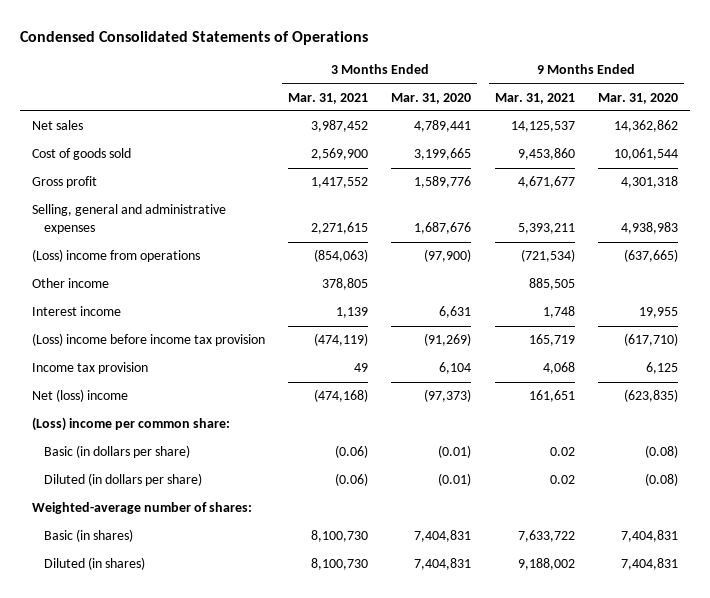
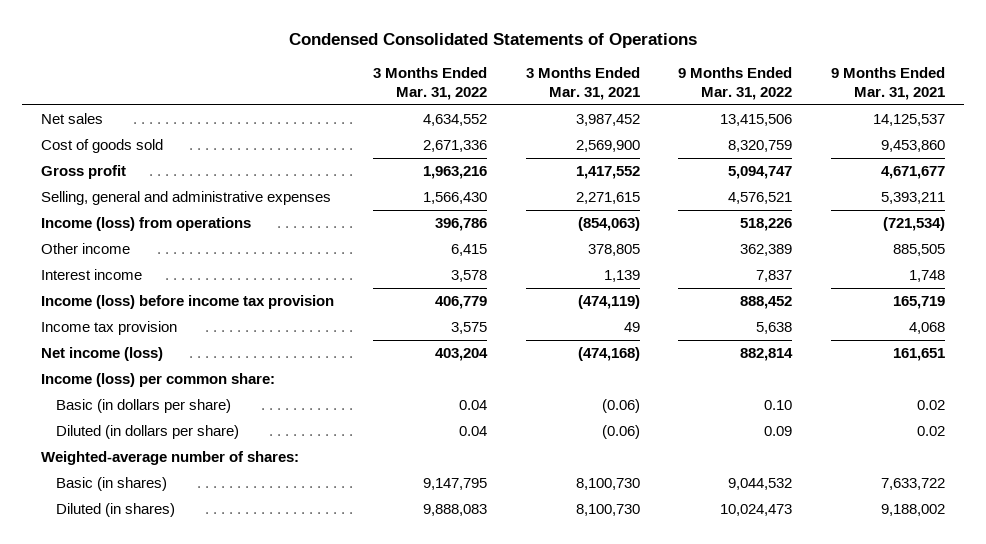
- | 3 Months Ended Mar. 31, 2021 | 3 Months Ended Mar. 31, 2020 | 9 Months Ended Mar. 31, 2021 | 9 Months Ended Mar. 31, 2020
+ | 3 Months Ended Mar. 31, 2022 | 3 Months Ended Mar. 31, 2021 | 9 Months Ended Mar. 31, 2022 | 9 Months Ended Mar. 31, 2021
- (Loss) income from operations | (854,063) | (97,900) | (721,534) | (637,665)
+ Income (loss) from operations | 396,786 | (854,063) | 518,226 | (721,534)
- (Loss) income before income tax provision | (474,119) | (91,269) | 165,719 | (617,710)
+ Income (loss) before income tax provision | 406,779 | (474,119) | 888,452 | 165,719
- Net (loss) income | (474,168) | (97,373) | 161,651 | (623,835)
- (Loss) income per common share:
+ Net income (loss) | 403,204 | (474,168) | 882,814 | 161,651
+ Income (loss) per common share:

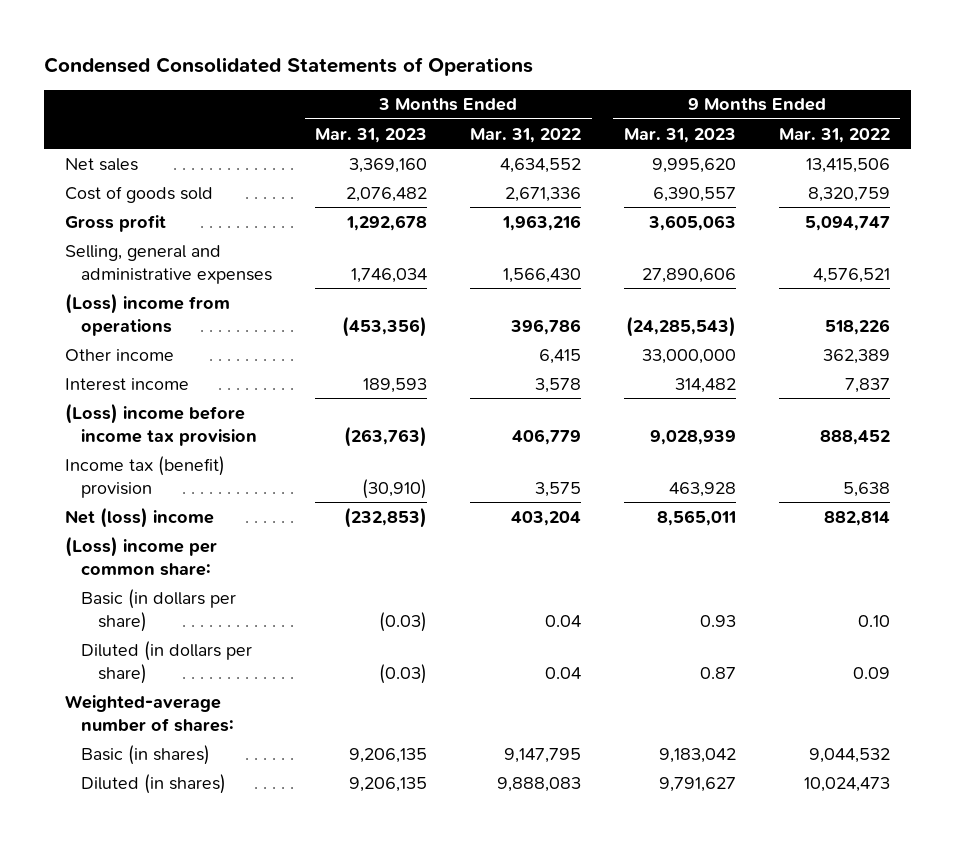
- | 3 Months Ended Mar. 31, 2022 | 3 Months Ended Mar. 31, 2021 | 9 Months Ended Mar. 31, 2022 | 9 Months Ended Mar. 31, 2021
+ | 3 Months Ended Mar. 31, 2023 | 3 Months Ended Mar. 31, 2022 | 9 Months Ended Mar. 31, 2023 | 9 Months Ended Mar. 31, 2022
- Income (loss) from operations | 396,786 | (854,063) | 518,226 | (721,534)
+ (Loss) income from operations | (453,356) | 396,786 | (24,285,543) | 518,226
- Income (loss) before income tax provision | 406,779 | (474,119) | 888,452 | 165,719
- Income tax provision | 3,575 | 49 | 5,638 | 4,068
- Net income (loss) | 403,204 | (474,168) | 882,814 | 161,651
- Income (loss) per common share:
+ (Loss) income before income tax provision | (263,763) | 406,779 | 9,028,939 | 888,452
+ Income tax (benefit) provision | (30,910) | 3,575 | 463,928 | 5,638
+ Net (loss) income | (232,853) | 403,204 | 8,565,011 | 882,814
+ (Loss) income per common share:

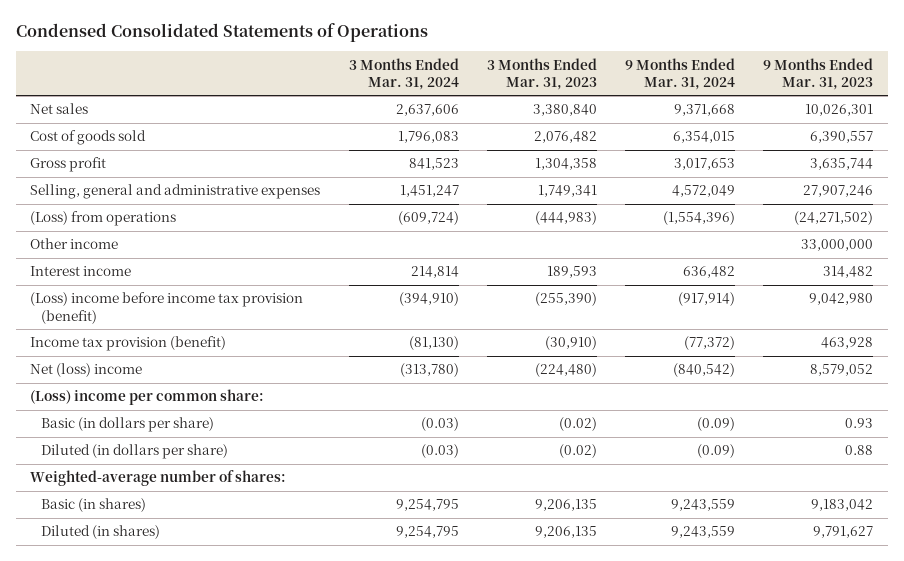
- | 3 Months Ended Mar. 31, 2023 | 3 Months Ended Mar. 31, 2022 | 9 Months Ended Mar. 31, 2023 | 9 Months Ended Mar. 31, 2022
+ | 3 Months Ended Mar. 31, 2024 | 3 Months Ended Mar. 31, 2023 | 9 Months Ended Mar. 31, 2024 | 9 Months Ended Mar. 31, 2023
- Net sales | 3,369,160 | 4,634,552 | 9,995,620 | 13,415,506
+ Net sales | 2,637,606 | 3,380,840 | 9,371,668 | 10,026,301
- Gross profit | 1,292,678 | 1,963,216 | 3,605,063 | 5,094,747
- Selling, general and administrative expenses | 1,746,034 | 1,566,430 | 27,890,606 | 4,576,521
- (Loss) income from operations | (453,356) | 396,786 | (24,285,543) | 518,226
+ Gross profit | 841,523 | 1,304,358 | 3,017,653 | 3,635,744
+ Selling, general and administrative expenses | 1,451,247 | 1,749,341 | 4,572,049 | 27,907,246
+ (Loss) from operations | (609,724) | (444,983) | (1,554,396) | (24,271,502)
- (Loss) income before income tax provision | (263,763) | 406,779 | 9,028,939 | 888,452
- Income tax (benefit) provision | (30,910) | 3,575 | 463,928 | 5,638
- Net (loss) income | (232,853) | 403,204 | 8,565,011 | 882,814
+ (Loss) income before income tax provision (benefit) | (394,910) | (255,390) | (917,914) | 9,042,980
+ Income tax provision (benefit) | (81,130) | (30,910) | (77,372) | 463,928
+ Net (loss) income | (313,780) | (224,480) | (840,542) | 8,579,052
- Basic (in dollars per share) | (0.03) | 0.04 | 0.93 | 0.10
- Diluted (in dollars per share) | (0.03) | 0.04 | 0.87 | 0.09
+ Basic (in dollars per share) | (0.03) | (0.02) | (0.09) | 0.93
+ Diluted (in dollars per share) | (0.03) | (0.02) | (0.09) | 0.88

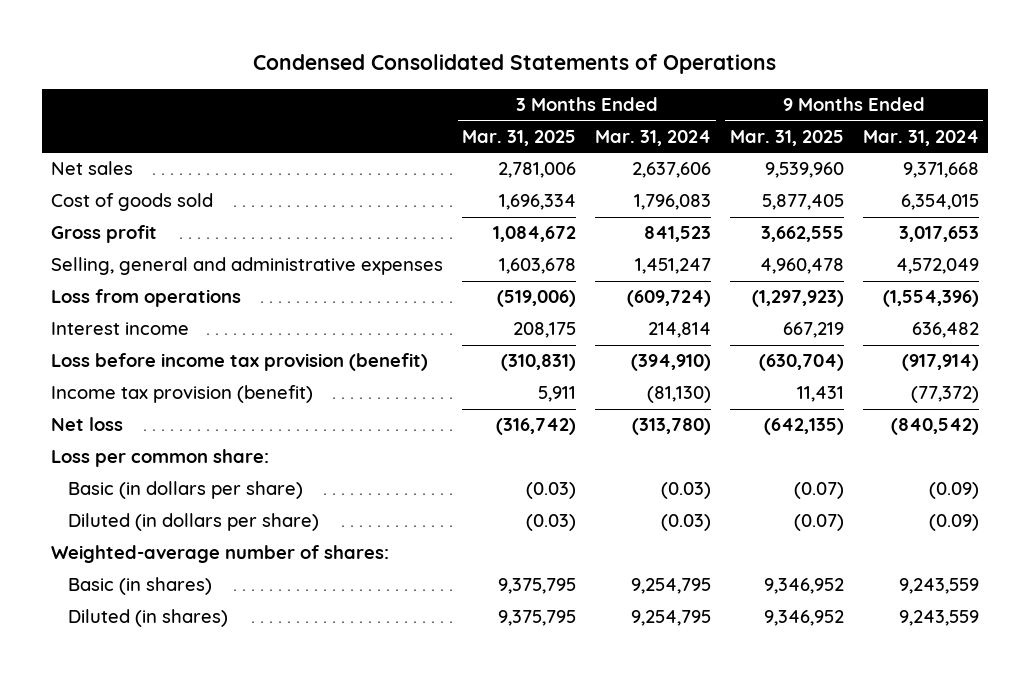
- | 3 Months Ended Mar. 31, 2024 | 3 Months Ended Mar. 31, 2023 | 9 Months Ended Mar. 31, 2024 | 9 Months Ended Mar. 31, 2023
+ | 3 Months Ended Mar. 31, 2025 | 3 Months Ended Mar. 31, 2024 | 9 Months Ended Mar. 31, 2025 | 9 Months Ended Mar. 31, 2024
- (Loss) from operations | (609,724) | (444,983) | (1,554,396) | (24,271,502)
- Other income | | | | 33,000,000
+ Loss from operations | (519,006) | (609,724) | (1,297,923) | (1,554,396)
- (Loss) income before income tax provision (benefit) | (394,910) | (255,390) | (917,914) | 9,042,980
+ Loss before income tax provision (benefit) | (310,831) | (394,910) | (630,704) | (917,914)
- Net (loss) income | (313,780) | (224,480) | (840,542) | 8,579,052
- (Loss) income per common share:
+ Net loss | (316,742) | (313,780) | (642,135) | (840,542)
+ Loss per common share:

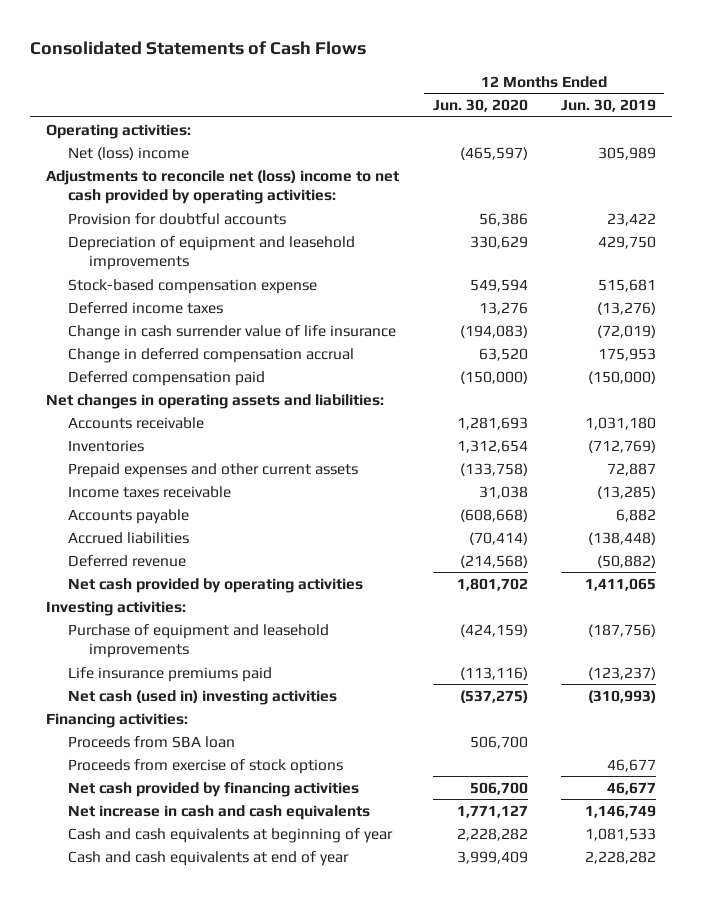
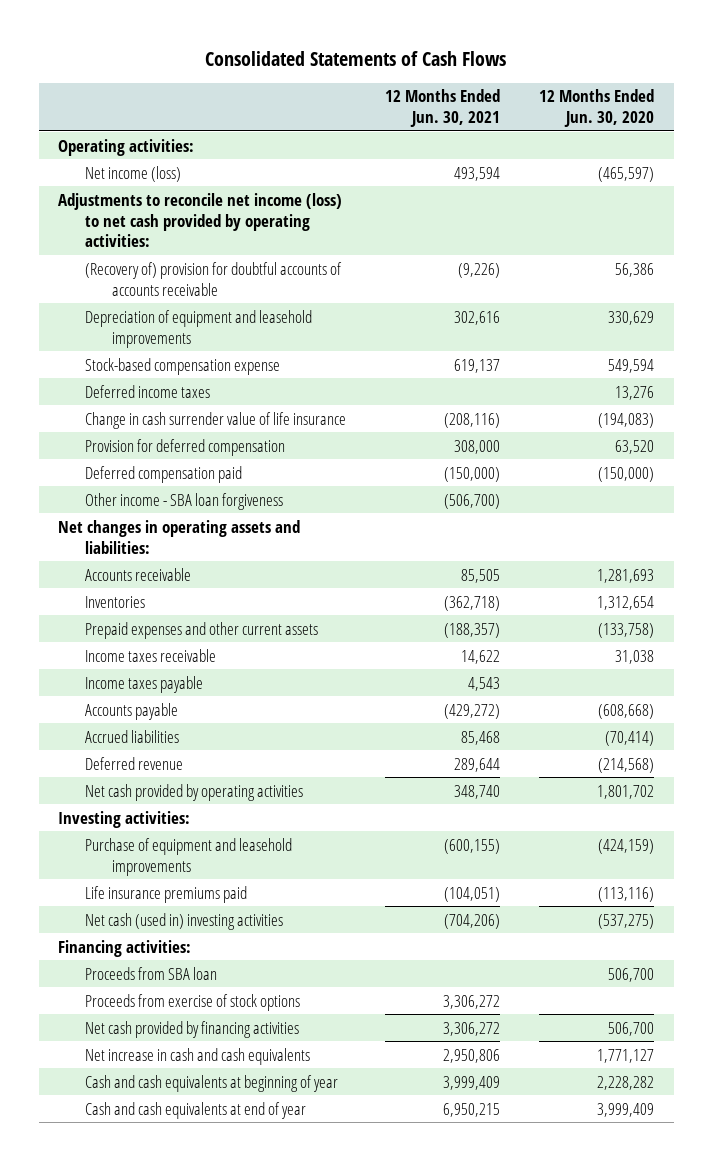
- | 12 Months Ended Jun. 30, 2020 | 12 Months Ended Jun. 30, 2019
+ | 12 Months Ended Jun. 30, 2021 | 12 Months Ended Jun. 30, 2020
- Net (loss) income | (465,597) | 305,989
- Adjustments to reconcile net (loss) income to net cash provided by operating activities:
- Provision for doubtful accounts | 56,386 | 23,422
+ Net income (loss) | 493,594 | (465,597)
+ Adjustments to reconcile net income (loss) to net cash provided by operating activities:
+ (Recovery of) provision for doubtful accounts of accounts receivable | (9,226) | 56,386
- Change in deferred compensation accrual | 63,520 | 175,953
+ Provision for deferred compensation | 308,000 | 63,520
+ Other income - SBA loan forgiveness | (506,700) |
+ Income taxes payable | 4,543 |

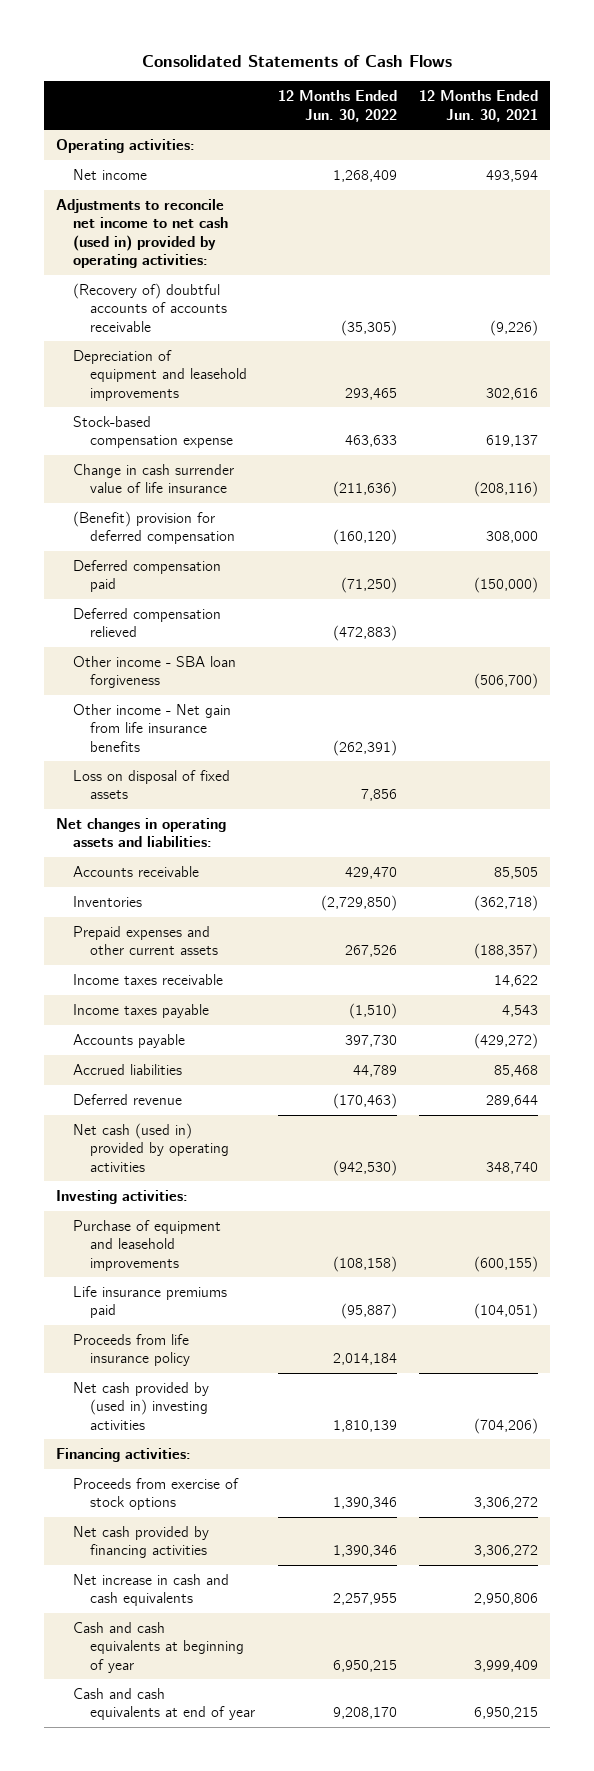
- | 12 Months Ended Jun. 30, 2021 | 12 Months Ended Jun. 30, 2020
+ | 12 Months Ended Jun. 30, 2022 | 12 Months Ended Jun. 30, 2021
- Net income (loss) | 493,594 | (465,597)
- Adjustments to reconcile net income (loss) to net cash provided by operating activities:
- (Recovery of) provision for doubtful accounts of accounts receivable | (9,226) | 56,386
+ Net income | 1,268,409 | 493,594
+ Adjustments to reconcile net income to net cash (used in) provided by operating activities:
+ (Recovery of) doubtful accounts of accounts receivable | (35,305) | (9,226)
- Deferred income taxes | | 13,276
- Provision for deferred compensation | 308,000 | 63,520
+ (Benefit) provision for deferred compensation | (160,120) | 308,000
+ Deferred compensation relieved | (472,883) |
+ Other income - Net gain from life insurance benefits | (262,391) |
+ Loss on disposal of fixed assets | 7,856 |
- Net cash provided by operating activities | 348,740 | 1,801,702
+ Net cash (used in) provided by operating activities | (942,530) | 348,740
- Net cash (used in) investing activities | (704,206) | (537,275)
+ Proceeds from life insurance policy | 2,014,184 |
+ Net cash provided by (used in) investing activities | 1,810,139 | (704,206)
- Proceeds from SBA loan | | 506,700

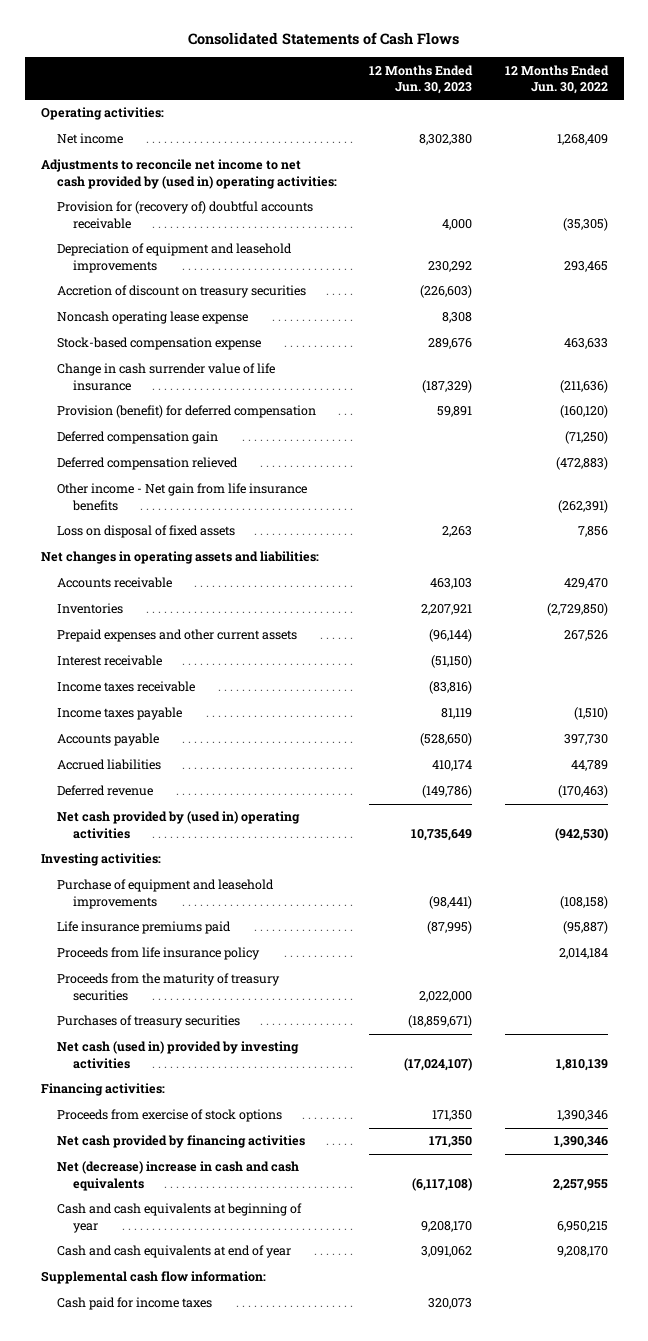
- | 12 Months Ended Jun. 30, 2022 | 12 Months Ended Jun. 30, 2021
+ | 12 Months Ended Jun. 30, 2023 | 12 Months Ended Jun. 30, 2022
- Adjustments to reconcile net income to net cash (used in) provided by operating activities:
- (Recovery of) doubtful accounts of accounts receivable | (35,305) | (9,226)
+ Adjustments to reconcile net income to net cash provided by (used in) operating activities:
+ Provision for (recovery of) doubtful accounts receivable | 4,000 | (35,305)
+ Accretion of discount on treasury securities | (226,603) |
+ Noncash operating lease expense | 8,308 |
- (Benefit) provision for deferred compensation | (160,120) | 308,000
- Deferred compensation paid | (71,250) | (150,000)
+ Provision (benefit) for deferred compensation | 59,891 | (160,120)
+ Deferred compensation gain | | (71,250)
- Other income - SBA loan forgiveness | | (506,700)
+ Interest receivable | (51,150) |
- Net cash (used in) provided by operating activities | (942,530) | 348,740
+ Net cash provided by (used in) operating activities | 10,735,649 | (942,530)
- Net cash provided by (used in) investing activities | 1,810,139 | (704,206)
+ Proceeds from the maturity of treasury securities | 2,022,000 |
+ Purchases of treasury securities | (18,859,671) |
+ Net cash (used in) provided by investing activities | (17,024,107) | 1,810,139
- Net increase in cash and cash equivalents | 2,257,955 | 2,950,806
+ Net (decrease) increase in cash and cash equivalents | (6,117,108) | 2,257,955
+ Supplemental cash flow information:
+ Cash paid for income taxes | 320,073 |

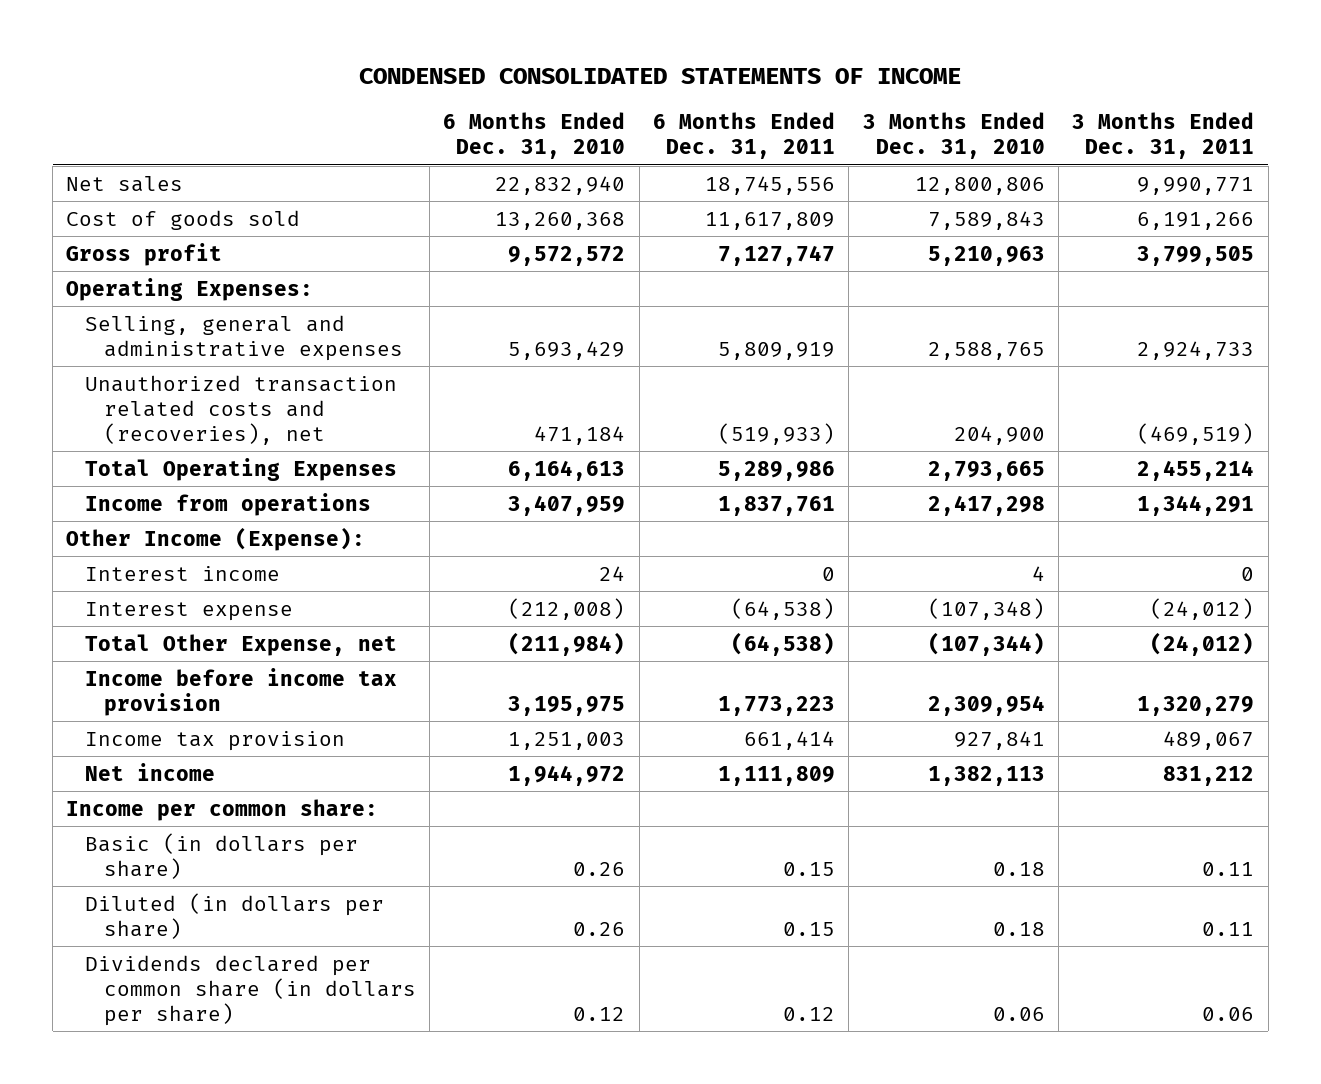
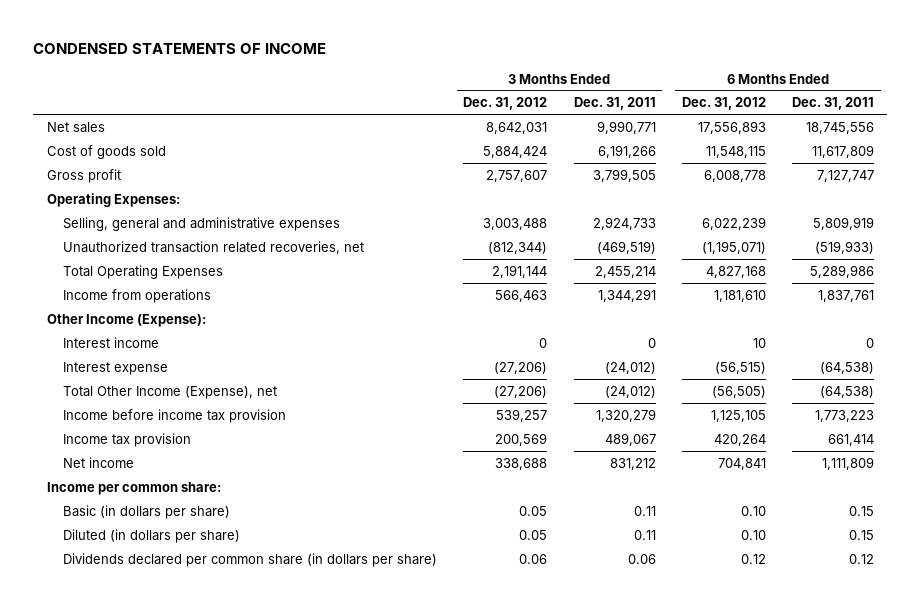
- CONDENSED CONSOLIDATED STATEMENTS OF INCOME
+ CONDENSED STATEMENTS OF INCOME
- | 6 Months Ended Dec. 31, 2010 | 6 Months Ended Dec. 31, 2011 | 3 Months Ended Dec. 31, 2010 | 3 Months Ended Dec. 31, 2011
+ | 3 Months Ended Dec. 31, 2012 | 3 Months Ended Dec. 31, 2011 | 6 Months Ended Dec. 31, 2012 | 6 Months Ended Dec. 31, 2011
- Unauthorized transaction related costs and (recoveries), net | 471,184 | (519,933) | 204,900 | (469,519)
+ Unauthorized transaction related recoveries, net | (812,344) | (469,519) | (1,195,071) | (519,933)
- Total Other Expense, net | (211,984) | (64,538) | (107,344) | (24,012)
+ Total Other Income (Expense), net | (27,206) | (24,012) | (56,505) | (64,538)

